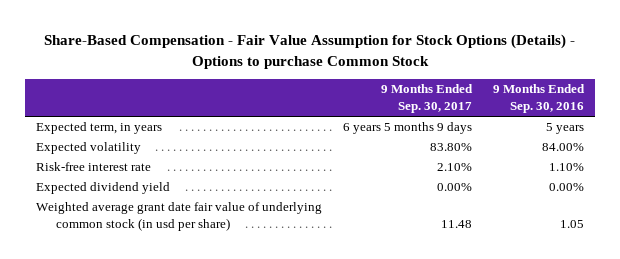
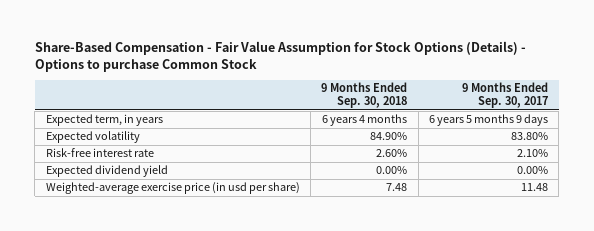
- | 9 Months Ended Sep. 30, 2017 | 9 Months Ended Sep. 30, 2016
+ | 9 Months Ended Sep. 30, 2018 | 9 Months Ended Sep. 30, 2017
- Weighted average grant date fair value of underlying common stock (in usd per share) | 11.48 | 1.05
+ Weighted-average exercise price (in usd per share) | 7.48 | 11.48

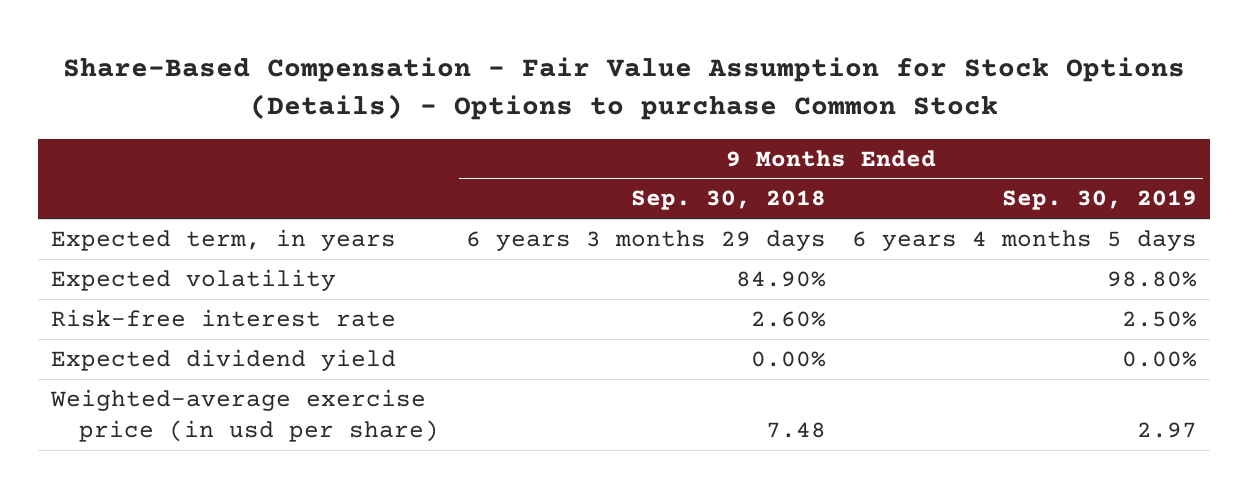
- | 9 Months Ended Sep. 30, 2018 | 9 Months Ended Sep. 30, 2017
+ | 9 Months Ended Sep. 30, 2018 | 9 Months Ended Sep. 30, 2019
- Expected term, in years | 6 years 4 months | 6 years 5 months 9 days
+ Expected term, in years | 6 years 3 months 29 days | 6 years 4 months 5 days

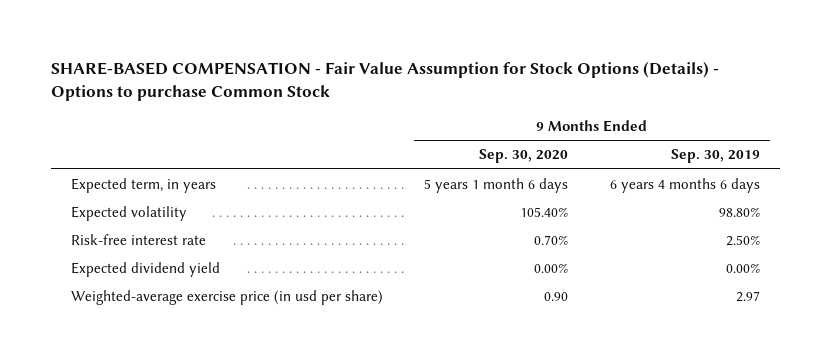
- Share-Based Compensation - Fair Value Assumption for Stock Options (Details) - Options to purchase Common Stock
+ SHARE-BASED COMPENSATION - Fair Value Assumption for Stock Options (Details) - Options to purchase Common Stock
- | 9 Months Ended Sep. 30, 2018 | 9 Months Ended Sep. 30, 2019
+ | 9 Months Ended Sep. 30, 2020 | 9 Months Ended Sep. 30, 2019
- Expected term, in years | 6 years 3 months 29 days | 6 years 4 months 5 days
+ Expected term, in years | 5 years 1 month 6 days | 6 years 4 months 6 days

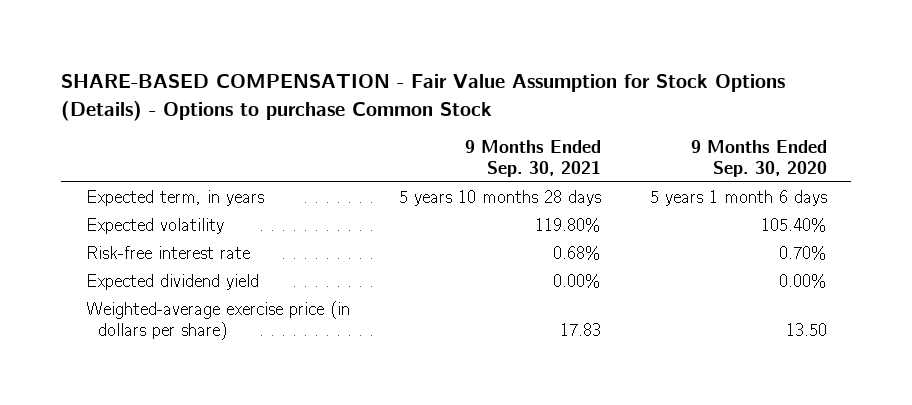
- | 9 Months Ended Sep. 30, 2020 | 9 Months Ended Sep. 30, 2019
+ | 9 Months Ended Sep. 30, 2021 | 9 Months Ended Sep. 30, 2020
- Weighted-average exercise price (in usd per share) | 0.90 | 2.97
+ Weighted-average exercise price (in dollars per share) | 17.83 | 13.50

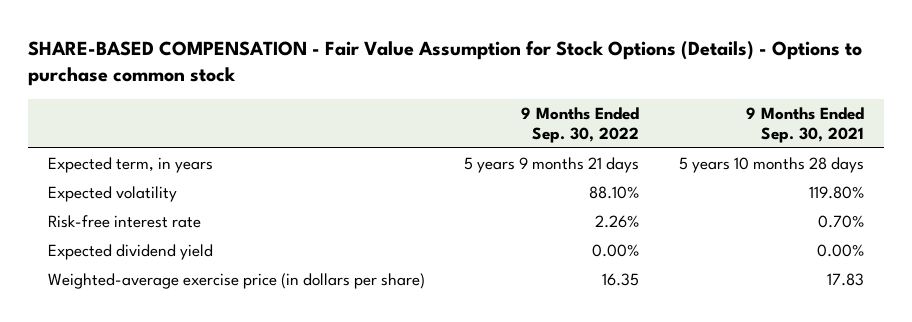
- SHARE-BASED COMPENSATION - Fair Value Assumption for Stock Options (Details) - Options to purchase Common Stock
+ SHARE-BASED COMPENSATION - Fair Value Assumption for Stock Options (Details) - Options to purchase common stock
- | 9 Months Ended Sep. 30, 2021 | 9 Months Ended Sep. 30, 2020
+ | 9 Months Ended Sep. 30, 2022 | 9 Months Ended Sep. 30, 2021
- Risk-free interest rate | 0.68% | 0.70%
+ Risk-free interest rate | 2.26% | 0.70%

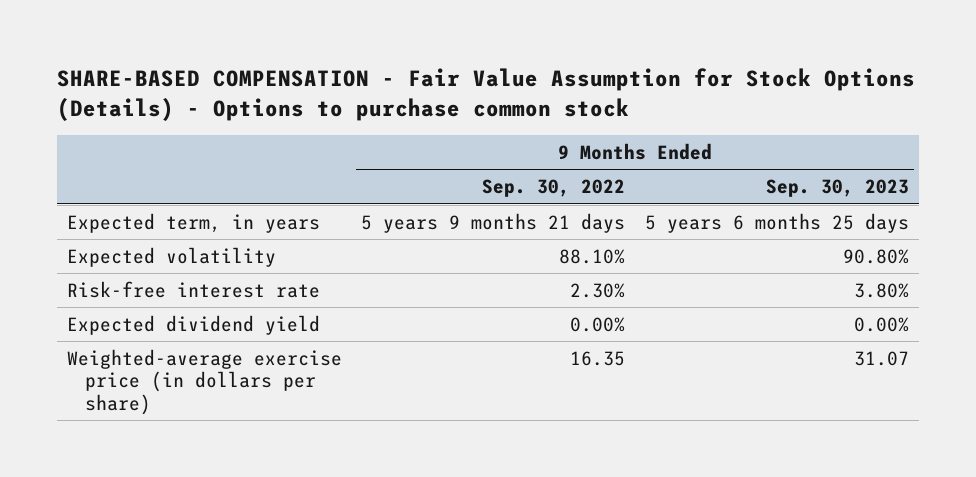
- | 9 Months Ended Sep. 30, 2022 | 9 Months Ended Sep. 30, 2021
+ | 9 Months Ended Sep. 30, 2022 | 9 Months Ended Sep. 30, 2023
- Risk-free interest rate | 2.26% | 0.70%
+ Risk-free interest rate | 2.30% | 3.80%

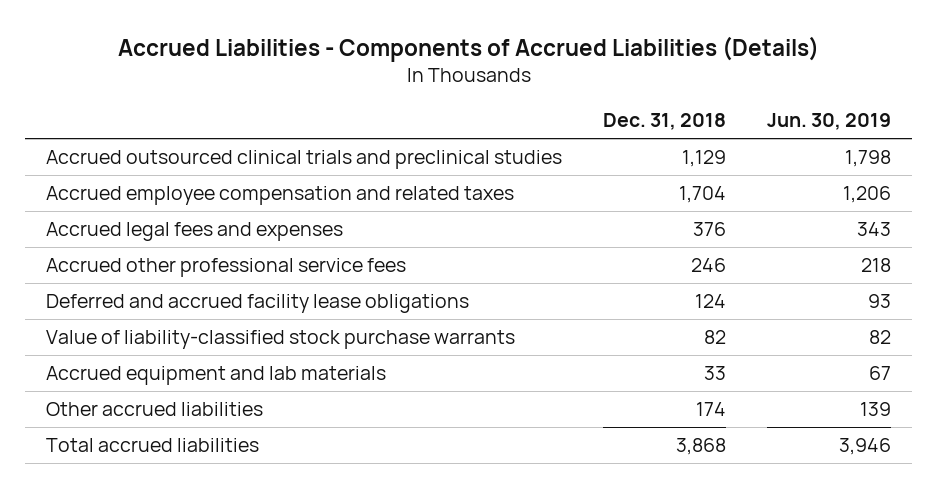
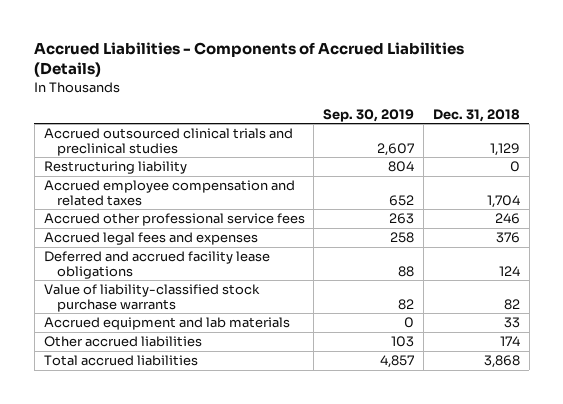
- | Dec. 31, 2018 | Jun. 30, 2019
+ | Sep. 30, 2019 | Dec. 31, 2018
+ Restructuring liability | 804 | 0
moved down: Accrued legal fees and expenses | 258 | 376

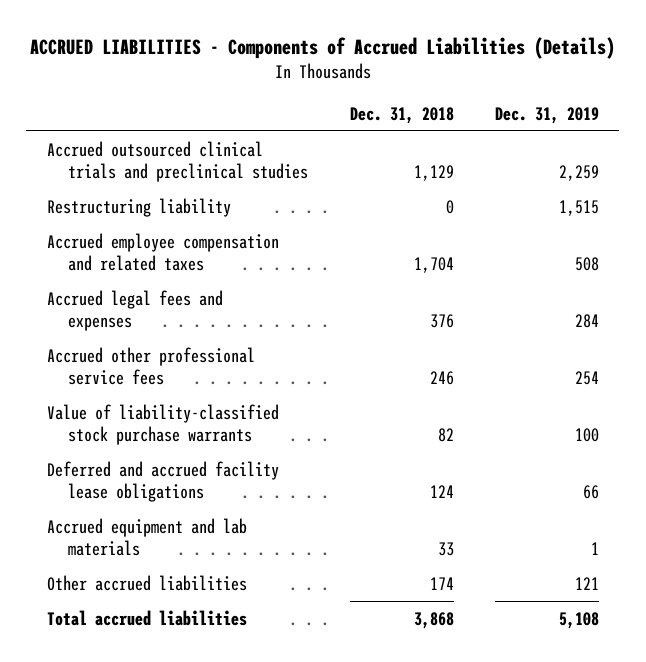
- Accrued Liabilities - Components of Accrued Liabilities (Details)
+ ACCRUED LIABILITIES - Components of Accrued Liabilities (Details)
- | Sep. 30, 2019 | Dec. 31, 2018
+ | Dec. 31, 2018 | Dec. 31, 2019
moved down: Accrued other professional service fees | 246 | 254
moved down: Deferred and accrued facility lease obligations | 124 | 66

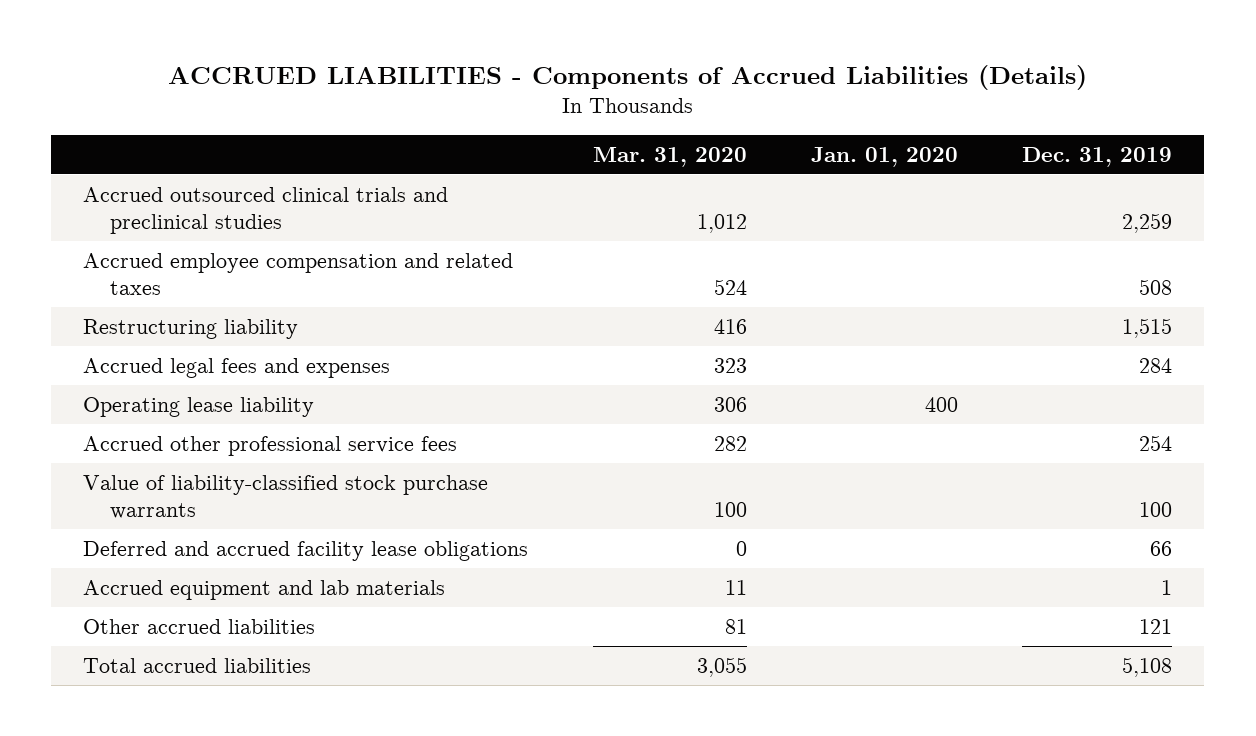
- | Dec. 31, 2018 | Dec. 31, 2019
+ | Mar. 31, 2020 | Jan. 01, 2020 | Dec. 31, 2019
moved down: Restructuring liability | 416 | | 1,515
+ Operating lease liability | 306 | 400 |

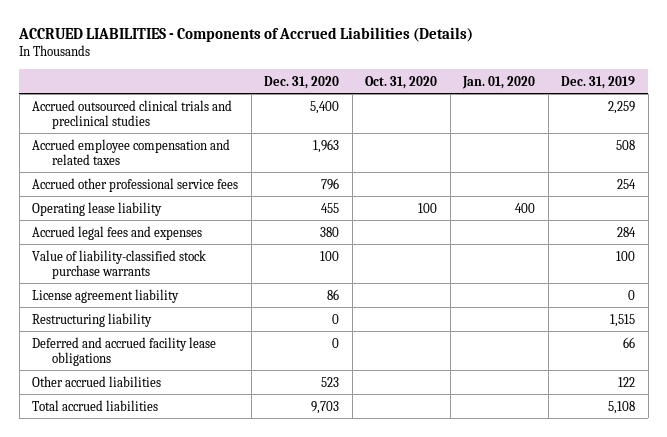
- | Mar. 31, 2020 | Jan. 01, 2020 | Dec. 31, 2019
+ | Dec. 31, 2020 | Oct. 31, 2020 | Jan. 01, 2020 | Dec. 31, 2019
moved down: Operating lease liability | 455 | 100 | 400 |
moved down: Accrued legal fees and expenses | 380 | | | 284
+ License agreement liability | 86 | | | 0
moved down: Restructuring liability | 0 | | | 1,515
- Accrued equipment and lab materials | 11 | | 1
- Other accrued liabilities | 81 | | 121
+ Other accrued liabilities | 523 | | | 122

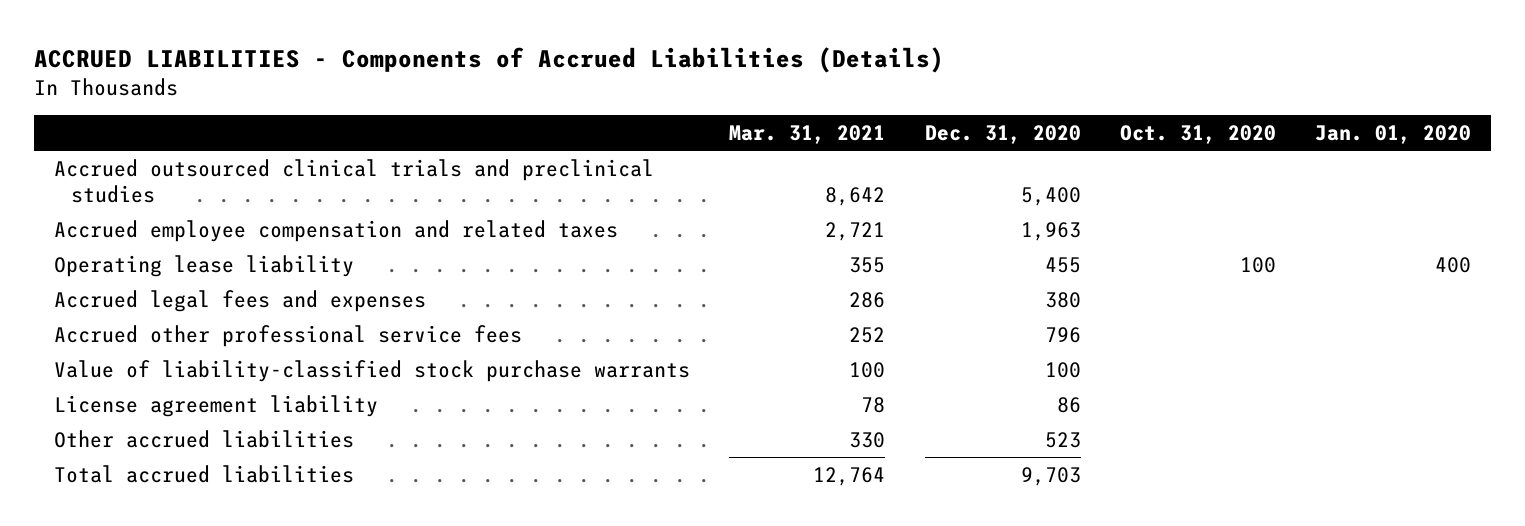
- | Dec. 31, 2020 | Oct. 31, 2020 | Jan. 01, 2020 | Dec. 31, 2019
+ | Mar. 31, 2021 | Dec. 31, 2020 | Oct. 31, 2020 | Jan. 01, 2020
moved down: Accrued other professional service fees | 252 | 796 | |
- Restructuring liability | 0 | | | 1,515
- Deferred and accrued facility lease obligations | 0 | | | 66

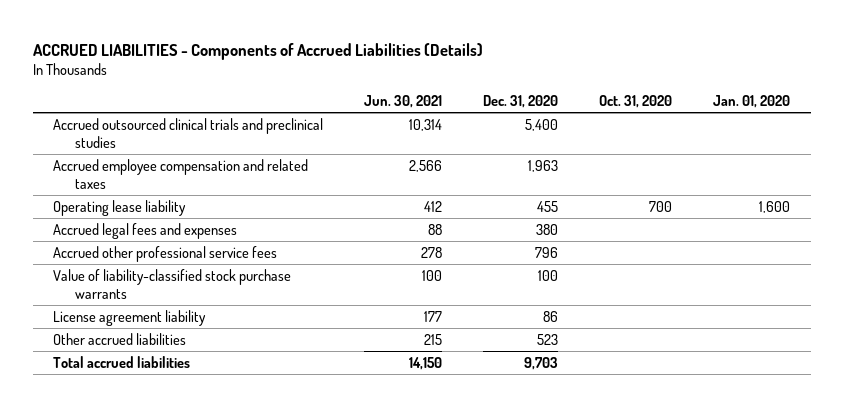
- | Mar. 31, 2021 | Dec. 31, 2020 | Oct. 31, 2020 | Jan. 01, 2020
+ | Jun. 30, 2021 | Dec. 31, 2020 | Oct. 31, 2020 | Jan. 01, 2020
- Operating lease liability | 355 | 455 | 100 | 400
+ Operating lease liability | 412 | 455 | 700 | 1,600

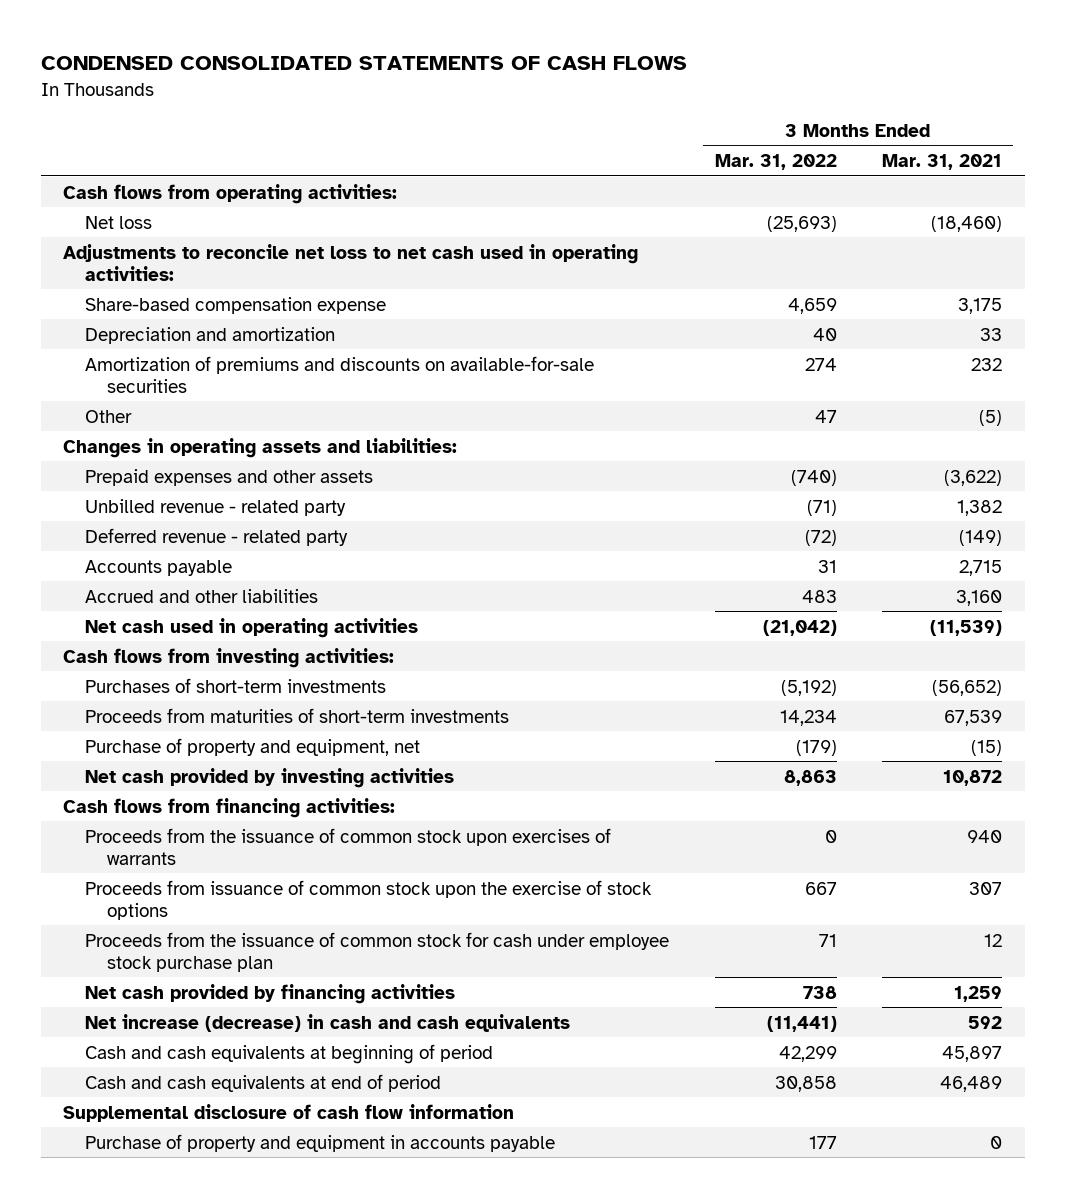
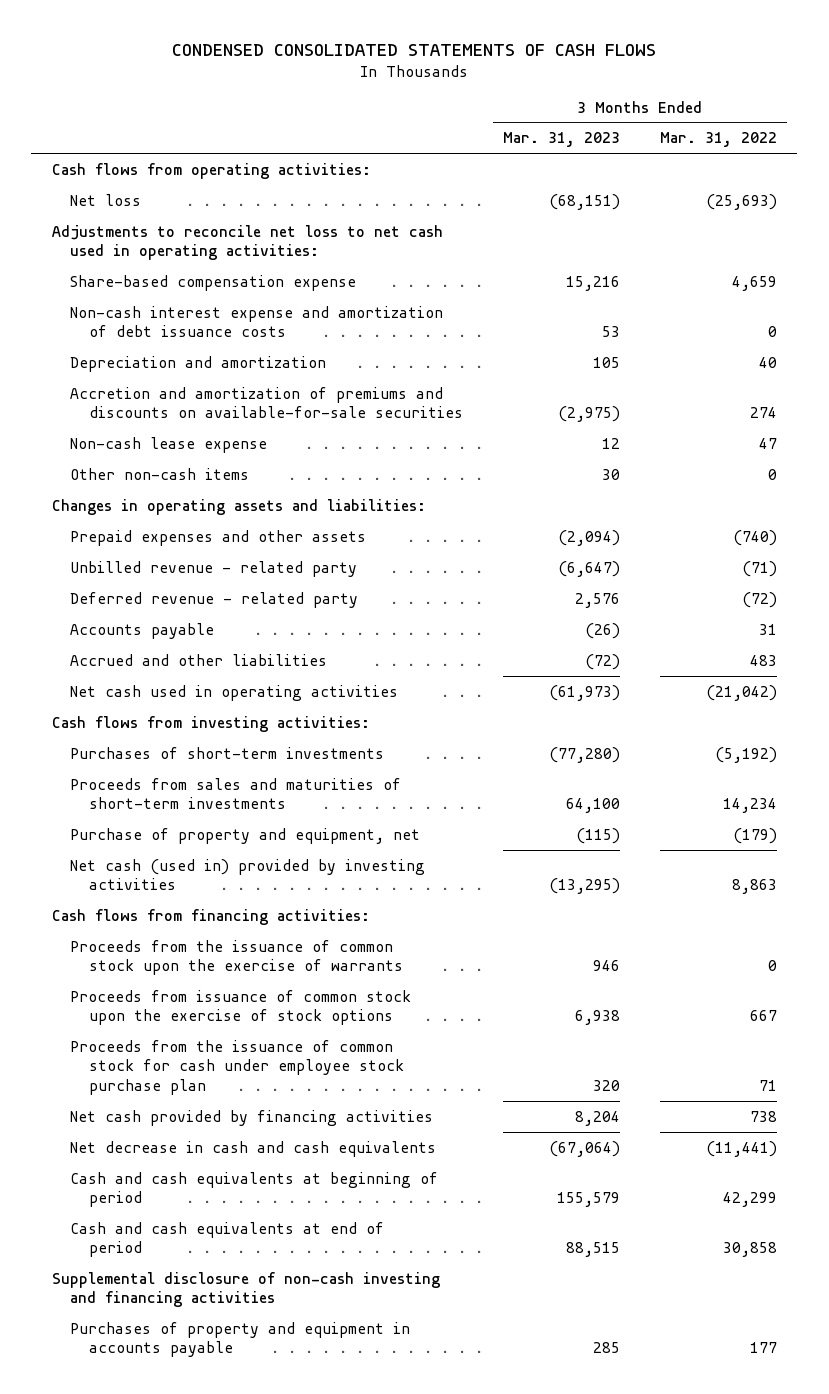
- | 3 Months Ended Mar. 31, 2022 | 3 Months Ended Mar. 31, 2021
+ | 3 Months Ended Mar. 31, 2023 | 3 Months Ended Mar. 31, 2022
+ Non-cash interest expense and amortization of debt issuance costs | 53 | 0
- Amortization of premiums and discounts on available-for-sale securities | 274 | 232
- Other | 47 | (5)
+ Accretion and amortization of premiums and discounts on available-for-sale securities | (2,975) | 274
+ Non-cash lease expense | 12 | 47
+ Other non-cash items | 30 | 0
- Proceeds from maturities of short-term investments | 14,234 | 67,539
+ Proceeds from sales and maturities of short-term investments | 64,100 | 14,234
- Net cash provided by investing activities | 8,863 | 10,872
+ Net cash (used in) provided by investing activities | (13,295) | 8,863
- Proceeds from the issuance of common stock upon exercises of warrants | 0 | 940
+ Proceeds from the issuance of common stock upon the exercise of warrants | 946 | 0
- Net increase (decrease) in cash and cash equivalents | (11,441) | 592
+ Net decrease in cash and cash equivalents | (67,064) | (11,441)
- Supplemental disclosure of cash flow information
- Purchase of property and equipment in accounts payable | 177 | 0
+ Supplemental disclosure of non-cash investing and financing activities
+ Purchases of property and equipment in accounts payable | 285 | 177

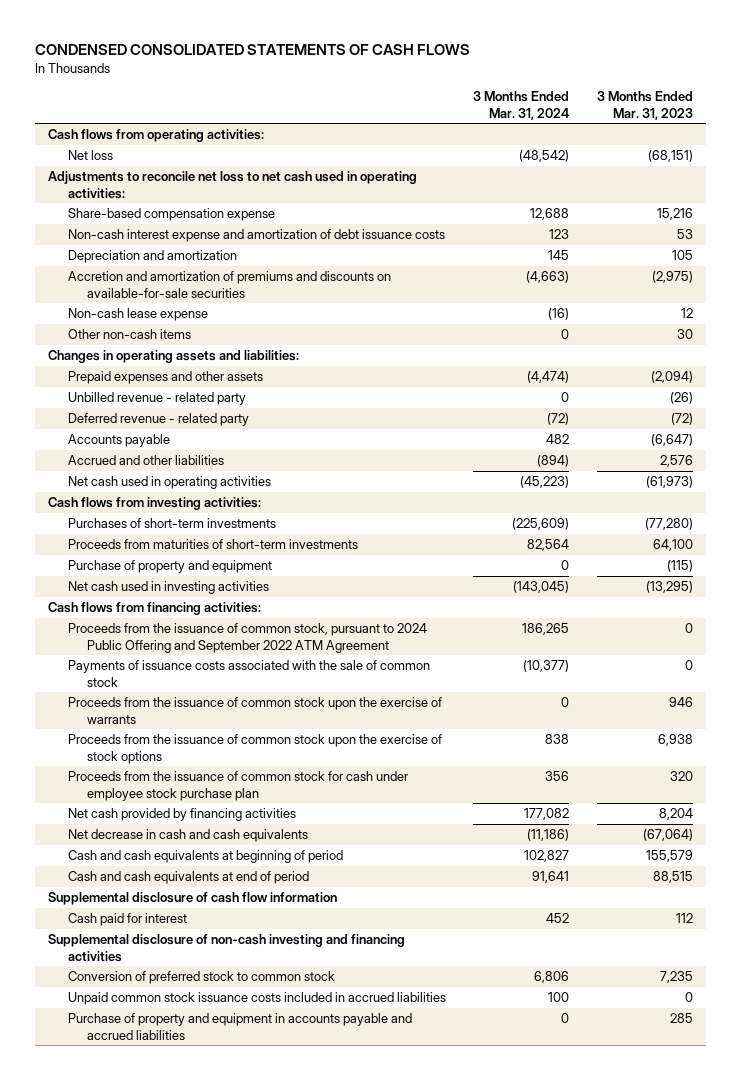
- | 3 Months Ended Mar. 31, 2023 | 3 Months Ended Mar. 31, 2022
+ | 3 Months Ended Mar. 31, 2024 | 3 Months Ended Mar. 31, 2023
- Unbilled revenue - related party | (6,647) | (71)
- Deferred revenue - related party | 2,576 | (72)
- Accounts payable | (26) | 31
- Accrued and other liabilities | (72) | 483
+ Unbilled revenue - related party | 0 | (26)
+ Deferred revenue - related party | (72) | (72)
+ Accounts payable | 482 | (6,647)
+ Accrued and other liabilities | (894) | 2,576
- Proceeds from sales and maturities of short-term investments | 64,100 | 14,234
- Purchase of property and equipment, net | (115) | (179)
- Net cash (used in) provided by investing activities | (13,295) | 8,863
+ Proceeds from maturities of short-term investments | 82,564 | 64,100
+ Purchase of property and equipment | 0 | (115)
+ Net cash used in investing activities | (143,045) | (13,295)
+ Proceeds from the issuance of common stock, pursuant to 2024 Public Offering and September 2022 ATM Agreement | 186,265 | 0
+ Payments of issuance costs associated with the sale of common stock | (10,377) | 0
- Proceeds from issuance of common stock upon the exercise of stock options | 6,938 | 667
+ Proceeds from the issuance of common stock upon the exercise of stock options | 838 | 6,938
+ Supplemental disclosure of cash flow information
+ Cash paid for interest | 452 | 112
- Purchases of property and equipment in accounts payable | 285 | 177
+ Conversion of preferred stock to common stock | 6,806 | 7,235
+ Unpaid common stock issuance costs included in accrued liabilities | 100 | 0
+ Purchase of property and equipment in accounts payable and accrued liabilities | 0 | 285

